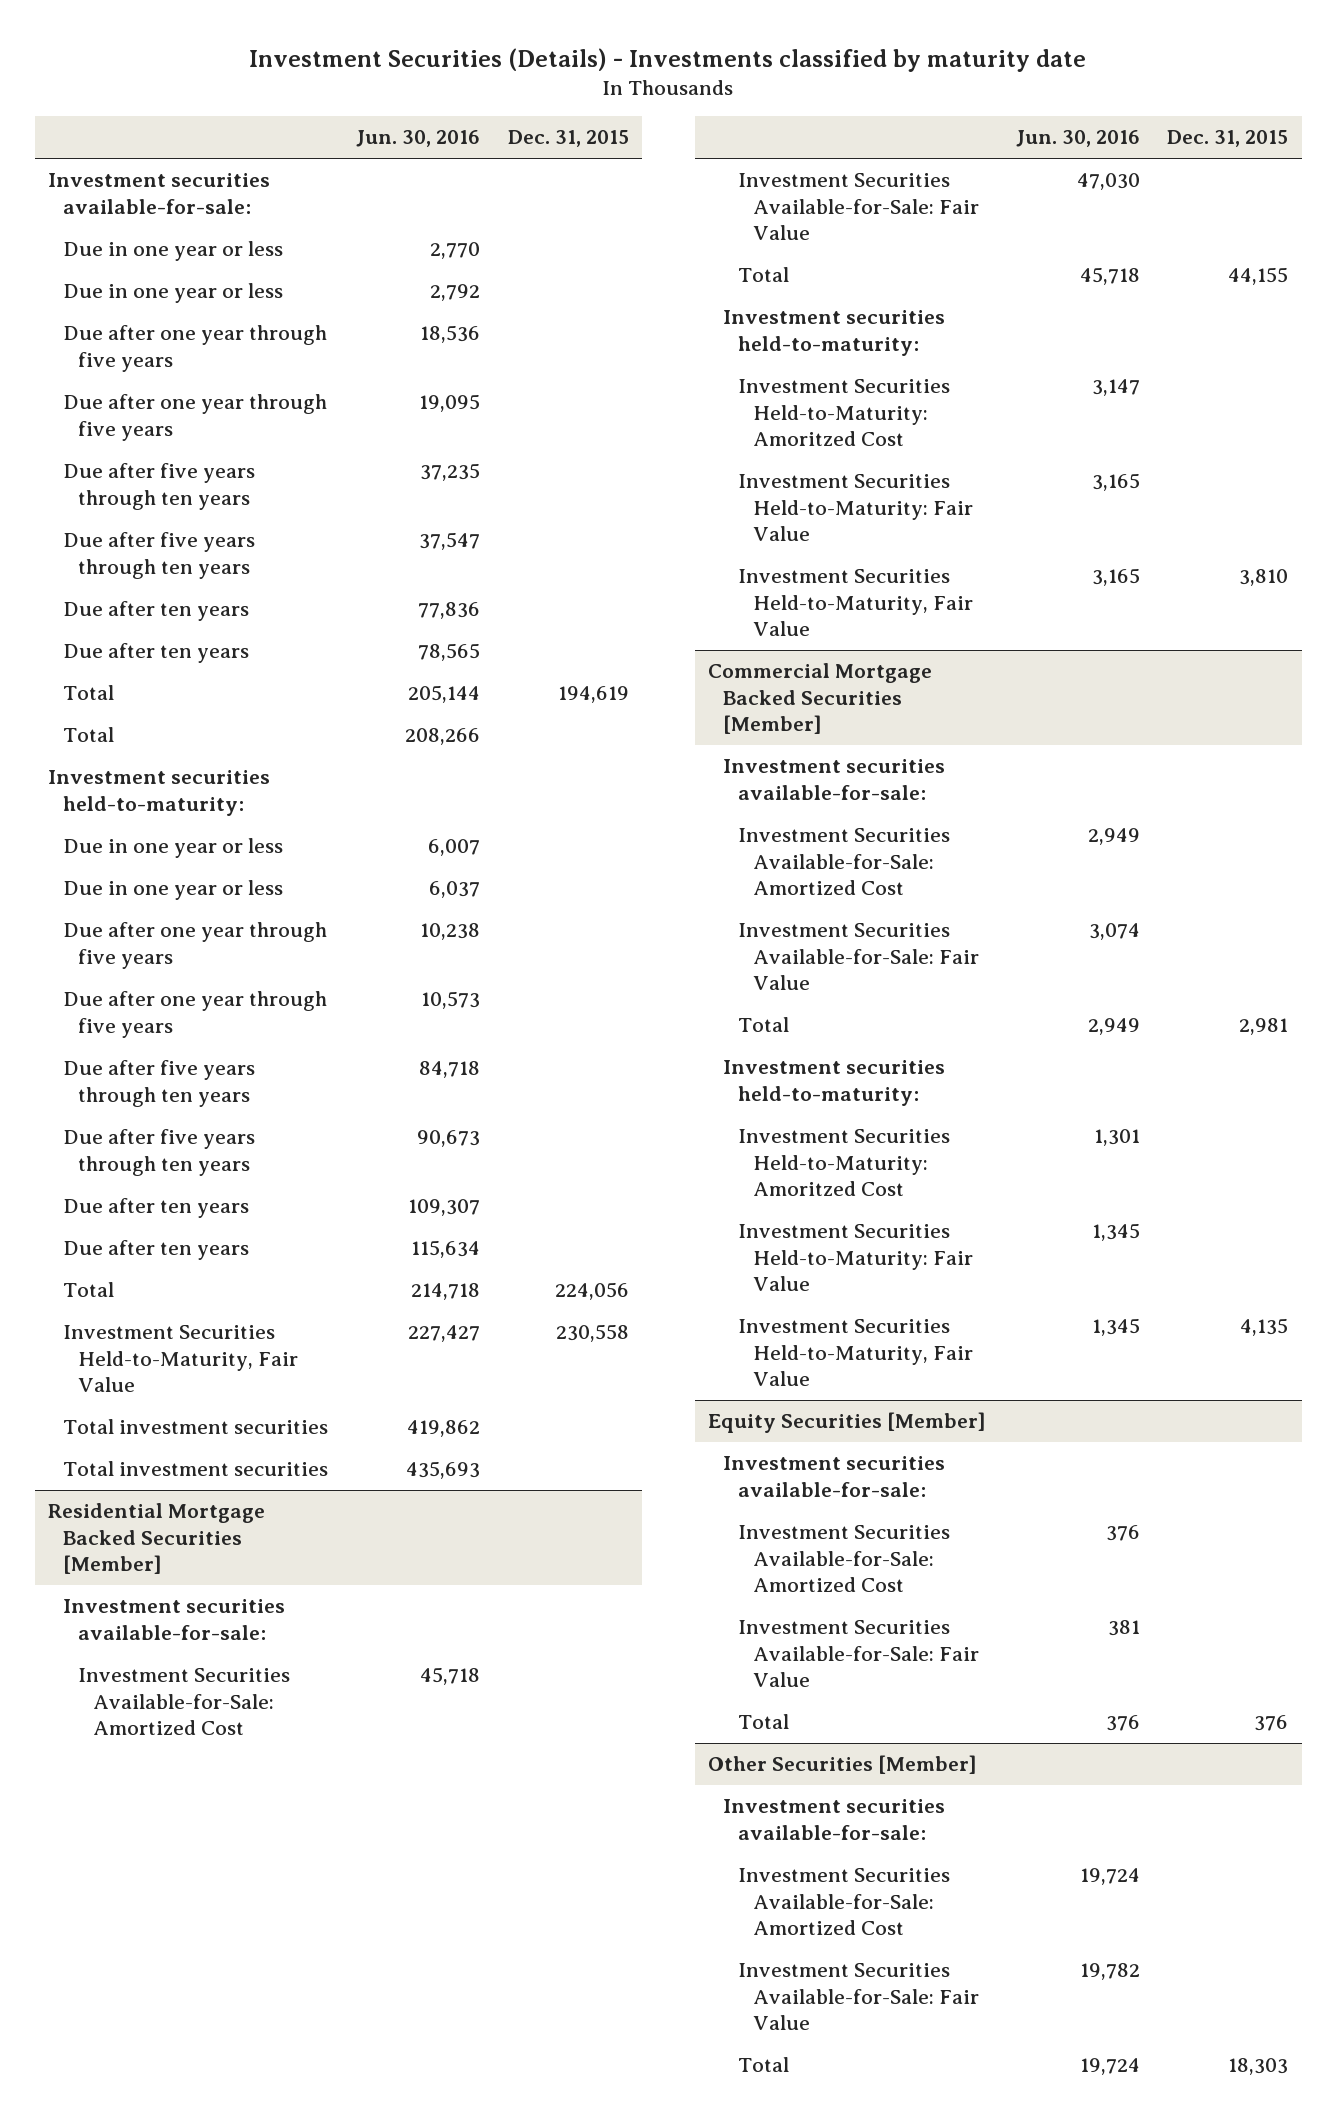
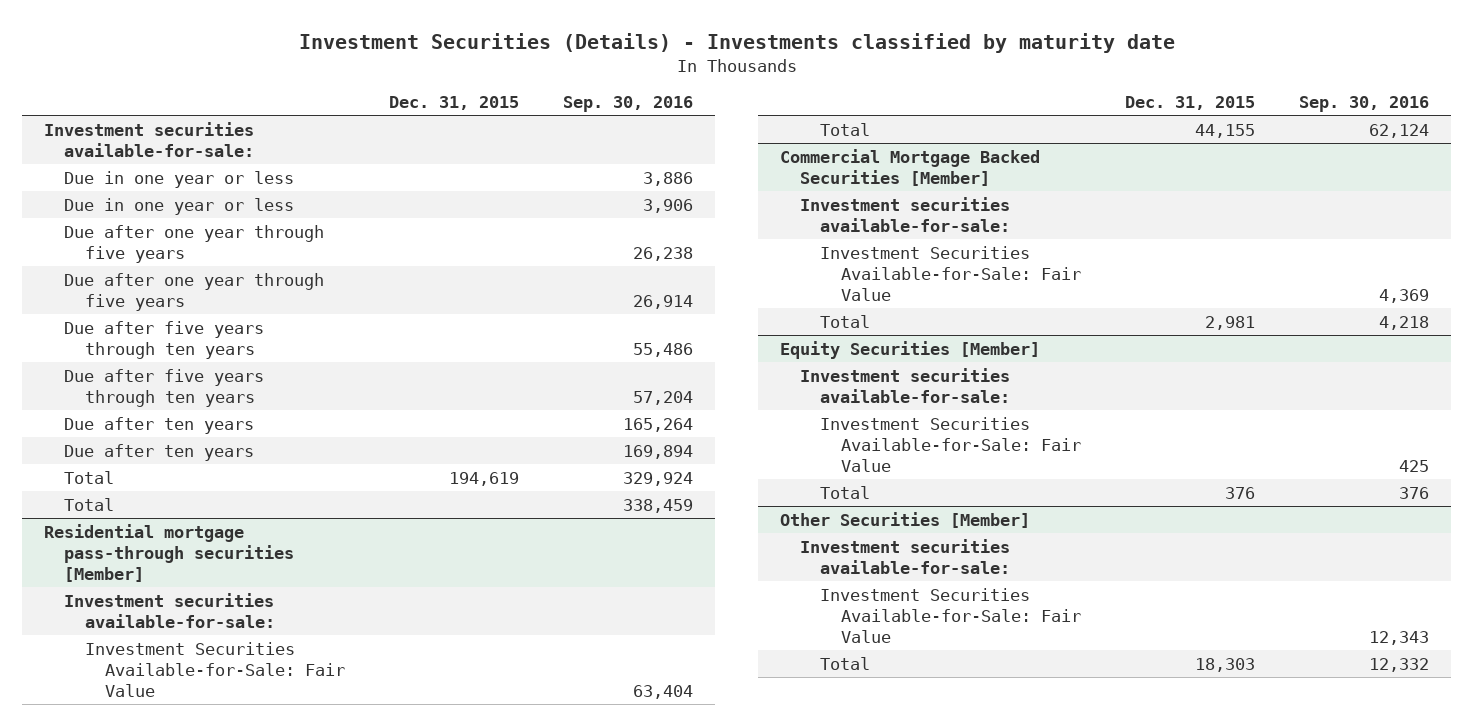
- | Jun. 30, 2016 | Dec. 31, 2015
+ | Dec. 31, 2015 | Sep. 30, 2016
- Investment securities held-to-maturity:
- Due in one year or less | 6,007 |
- Due in one year or less | 6,037 |
- Due after one year through five years | 10,238 |
- Due after one year through five years | 10,573 |
- Due after five years through ten years | 84,718 |
- Due after five years through ten years | 90,673 |
- Due after ten years | 109,307 |
- Due after ten years | 115,634 |
- Total | 214,718 | 224,056
- Investment Securities Held-to-Maturity, Fair Value | 227,427 | 230,558
- Total investment securities | 419,862 |
- Total investment securities | 435,693 |
- Residential Mortgage Backed Securities [Member]
+ Residential mortgage pass-through securities [Member]
- Investment Securities Available-for-Sale: Amortized Cost | 45,718 |
- Investment securities held-to-maturity:
- Investment Securities Held-to-Maturity: Amoritzed Cost | 3,147 |
- Investment Securities Held-to-Maturity: Fair Value | 3,165 |
- Investment Securities Held-to-Maturity, Fair Value | 3,165 | 3,810
@ Commercial Mortgage Backed Securities [Member]
- Investment Securities Available-for-Sale: Amortized Cost | 2,949 |
- Investment securities held-to-maturity:
- Investment Securities Held-to-Maturity: Amoritzed Cost | 1,301 |
- Investment Securities Held-to-Maturity: Fair Value | 1,345 |
- Investment Securities Held-to-Maturity, Fair Value | 1,345 | 4,135
@ Equity Securities [Member]
- Investment Securities Available-for-Sale: Amortized Cost | 376 |
@ Other Securities [Member]
- Investment Securities Available-for-Sale: Amortized Cost | 19,724 |

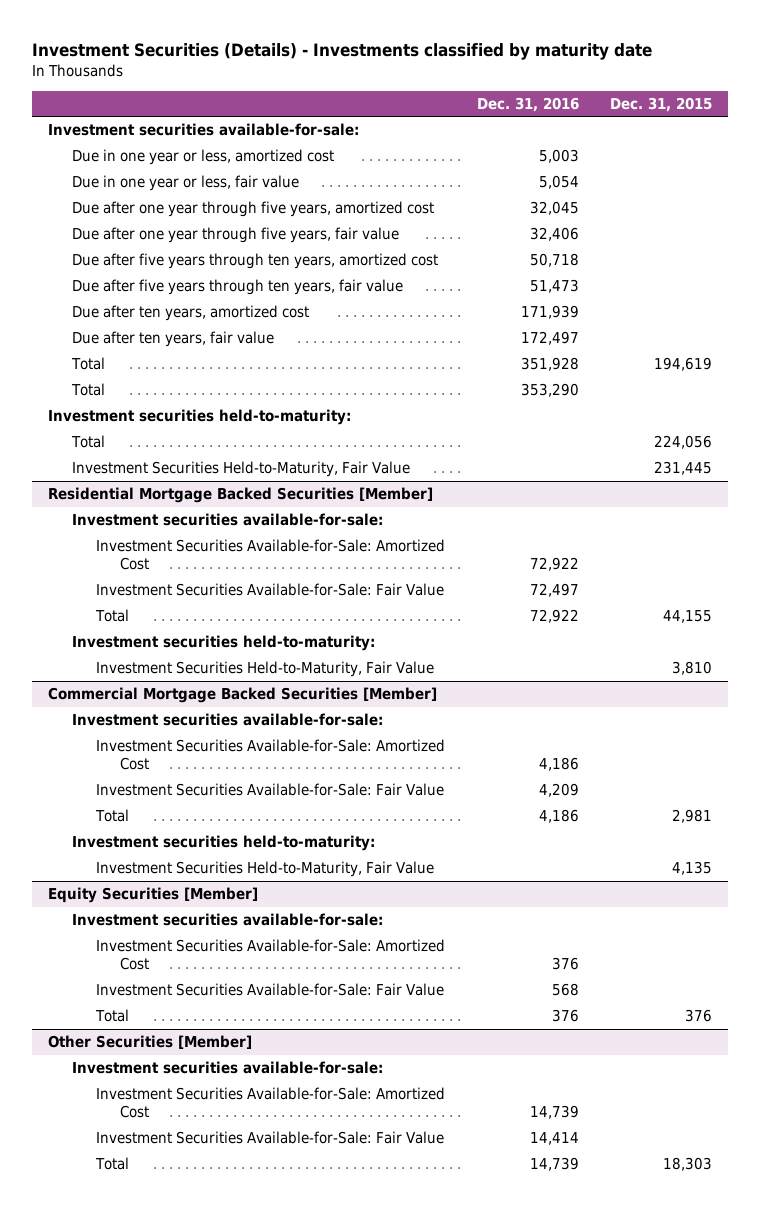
- | Dec. 31, 2015 | Sep. 30, 2016
+ | Dec. 31, 2016 | Dec. 31, 2015
- Due in one year or less | | 3,886
- Due in one year or less | | 3,906
- Due after one year through five years | | 26,238
- Due after one year through five years | | 26,914
- Due after five years through ten years | | 55,486
- Due after five years through ten years | | 57,204
- Due after ten years | | 165,264
- Due after ten years | | 169,894
+ Due in one year or less, amortized cost | 5,003 |
+ Due in one year or less, fair value | 5,054 |
+ Due after one year through five years, amortized cost | 32,045 |
+ Due after one year through five years, fair value | 32,406 |
+ Due after five years through ten years, amortized cost | 50,718 |
+ Due after five years through ten years, fair value | 51,473 |
+ Due after ten years, amortized cost | 171,939 |
+ Due after ten years, fair value | 172,497 |
- Residential mortgage pass-through securities [Member]
+ Investment securities held-to-maturity:
+ Total | | 224,056
+ Investment Securities Held-to-Maturity, Fair Value | | 231,445
+ Residential Mortgage Backed Securities [Member]
+ Investment Securities Available-for-Sale: Amortized Cost | 72,922 |
+ Investment securities held-to-maturity:
+ Investment Securities Held-to-Maturity, Fair Value | | 3,810
@ Commercial Mortgage Backed Securities [Member]
+ Investment Securities Available-for-Sale: Amortized Cost | 4,186 |
+ Investment securities held-to-maturity:
+ Investment Securities Held-to-Maturity, Fair Value | | 4,135
@ Equity Securities [Member]
+ Investment Securities Available-for-Sale: Amortized Cost | 376 |
@ Other Securities [Member]
+ Investment Securities Available-for-Sale: Amortized Cost | 14,739 |

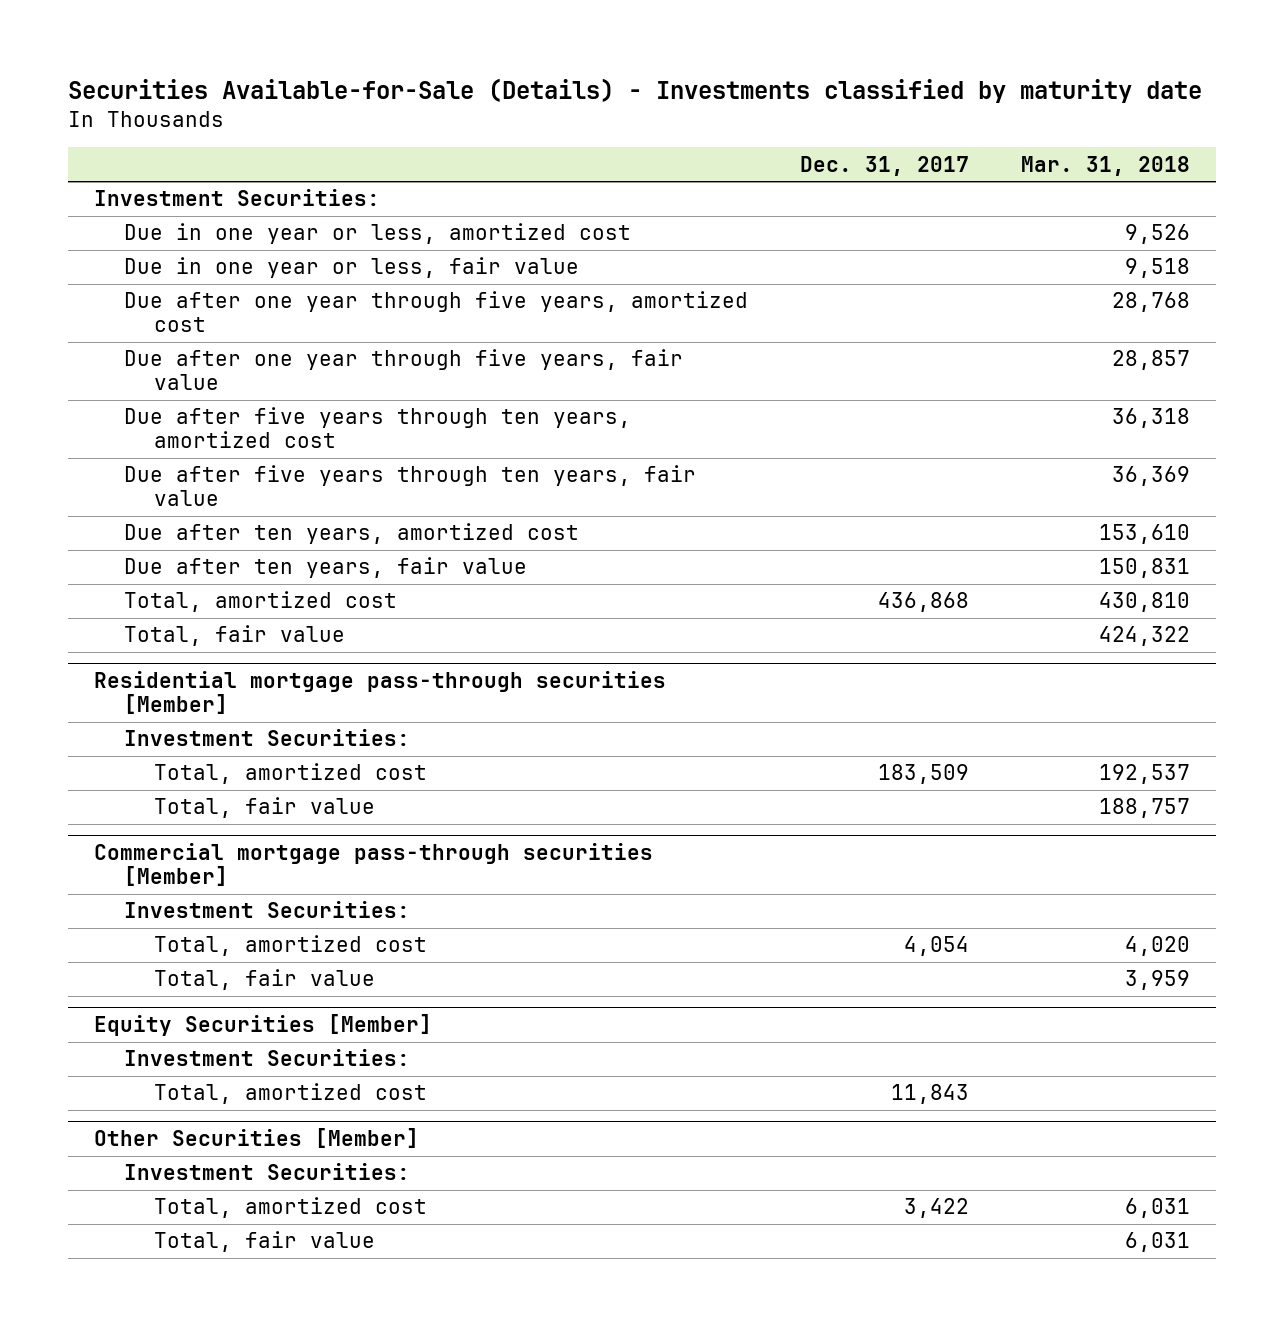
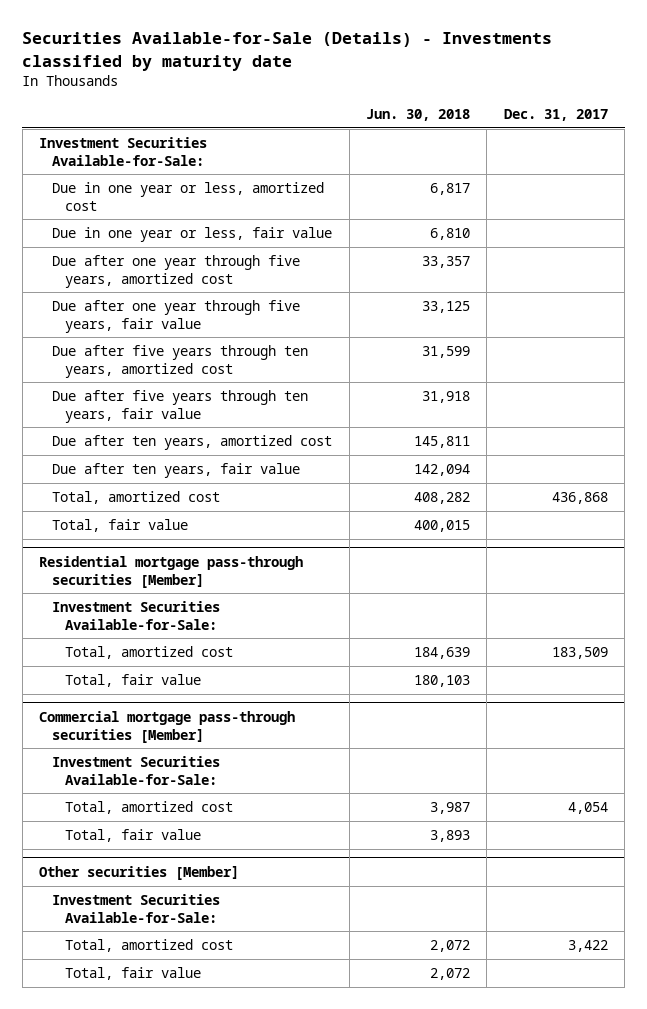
- | Dec. 31, 2017 | Mar. 31, 2018
+ | Jun. 30, 2018 | Dec. 31, 2017
- Investment Securities:
+ Investment Securities Available-for-Sale:
@ Residential mortgage pass-through securities [Member]
- Investment Securities:
+ Investment Securities Available-for-Sale:
@ Commercial mortgage pass-through securities [Member]
- Investment Securities:
+ Investment Securities Available-for-Sale:
- Equity Securities [Member]
- Investment Securities:
- Total, amortized cost | 11,843 |
- Other Securities [Member]
- Investment Securities:
+ Other securities [Member]
+ Investment Securities Available-for-Sale:

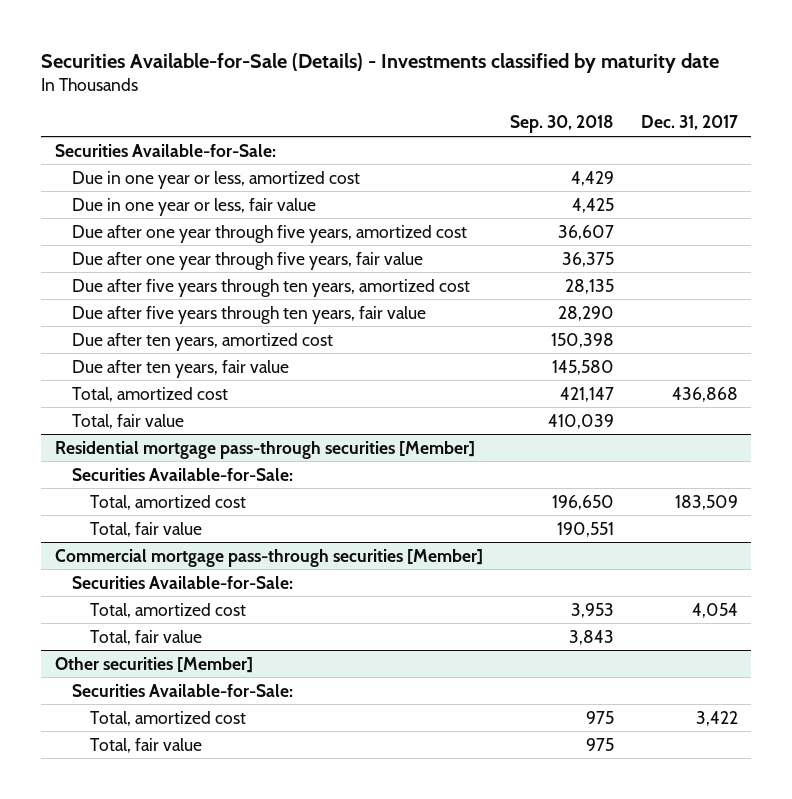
- | Jun. 30, 2018 | Dec. 31, 2017
+ | Sep. 30, 2018 | Dec. 31, 2017
- Investment Securities Available-for-Sale:
+ Securities Available-for-Sale:
@ Residential mortgage pass-through securities [Member]
- Investment Securities Available-for-Sale:
+ Securities Available-for-Sale:
@ Commercial mortgage pass-through securities [Member]
- Investment Securities Available-for-Sale:
+ Securities Available-for-Sale:
@ Other securities [Member]
- Investment Securities Available-for-Sale:
+ Securities Available-for-Sale:

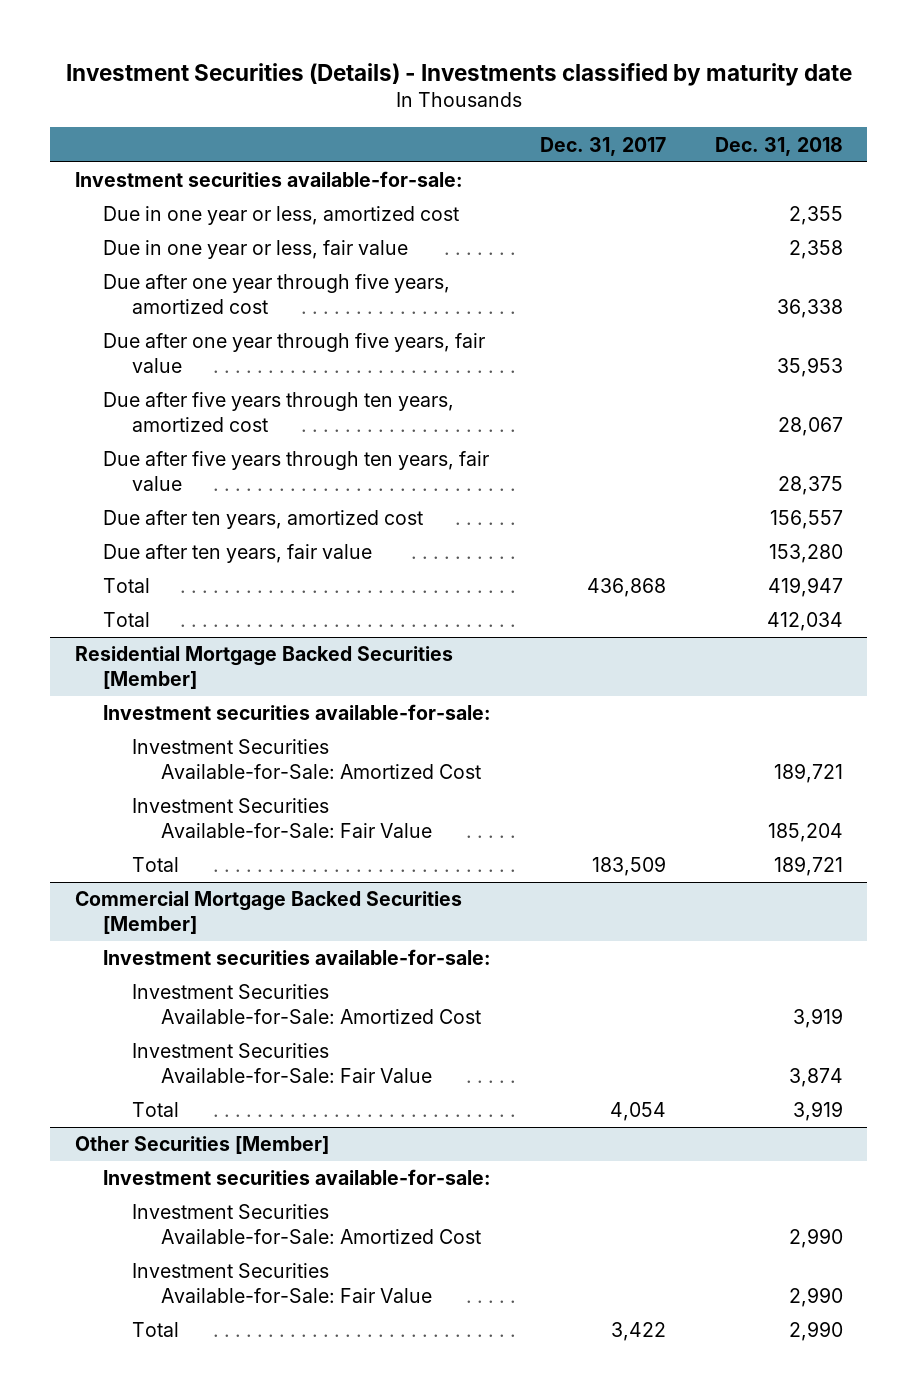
- Securities Available-for-Sale (Details) - Investments classified by maturity date
+ Investment Securities (Details) - Investments classified by maturity date
- | Sep. 30, 2018 | Dec. 31, 2017
+ | Dec. 31, 2017 | Dec. 31, 2018
- Securities Available-for-Sale:
+ Investment securities available-for-sale:
- Total, amortized cost | 421,147 | 436,868
- Total, fair value | 410,039 |
- Residential mortgage pass-through securities [Member]
- Securities Available-for-Sale:
- Total, amortized cost | 196,650 | 183,509
- Total, fair value | 190,551 |
- Commercial mortgage pass-through securities [Member]
- Securities Available-for-Sale:
- Total, amortized cost | 3,953 | 4,054
- Total, fair value | 3,843 |
- Other securities [Member]
- Securities Available-for-Sale:
- Total, amortized cost | 975 | 3,422
- Total, fair value | 975 |
+ Total | 436,868 | 419,947
+ Total | | 412,034
+ Residential Mortgage Backed Securities [Member]
+ Investment securities available-for-sale:
+ Investment Securities Available-for-Sale: Amortized Cost | | 189,721
+ Investment Securities Available-for-Sale: Fair Value | | 185,204
+ Total | 183,509 | 189,721
+ Commercial Mortgage Backed Securities [Member]
+ Investment securities available-for-sale:
+ Investment Securities Available-for-Sale: Amortized Cost | | 3,919
+ Investment Securities Available-for-Sale: Fair Value | | 3,874
+ Total | 4,054 | 3,919
+ Other Securities [Member]
+ Investment securities available-for-sale:
+ Investment Securities Available-for-Sale: Amortized Cost | | 2,990
+ Investment Securities Available-for-Sale: Fair Value | | 2,990
+ Total | 3,422 | 2,990

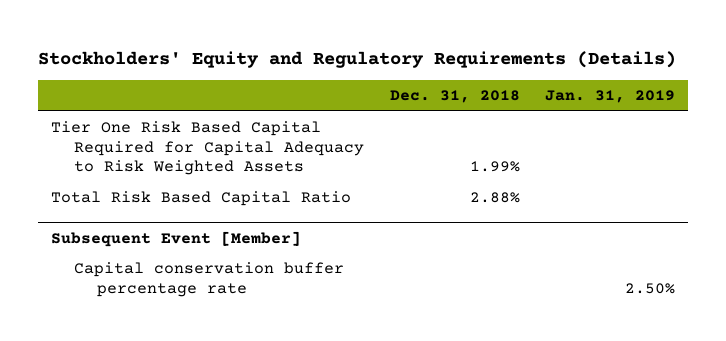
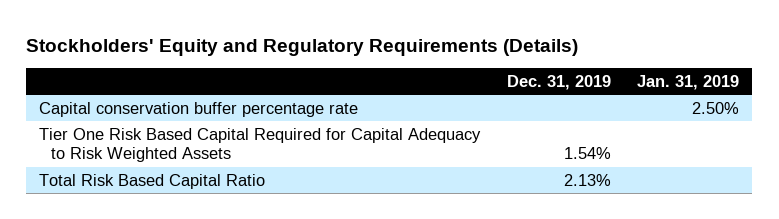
- | Dec. 31, 2018 | Jan. 31, 2019
+ | Dec. 31, 2019 | Jan. 31, 2019
+ Capital conservation buffer percentage rate | | 2.50%
- Subsequent Event [Member]
- Capital conservation buffer percentage rate | | 2.50%

